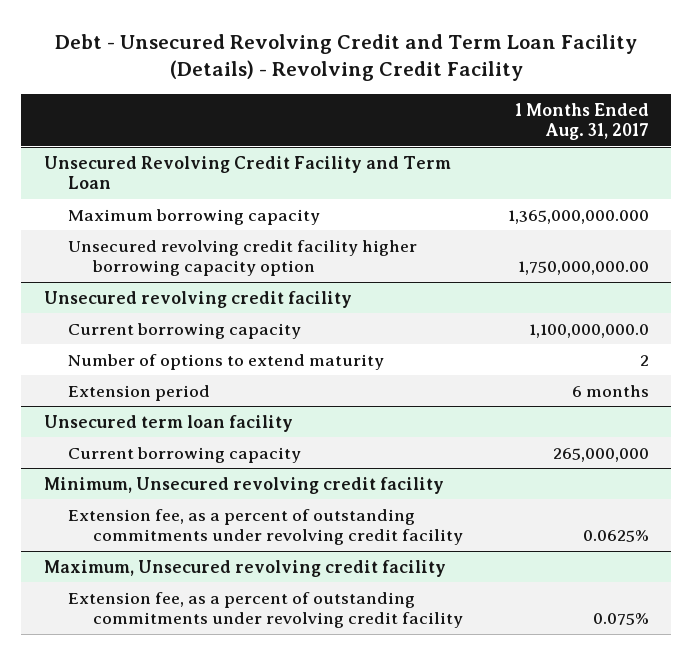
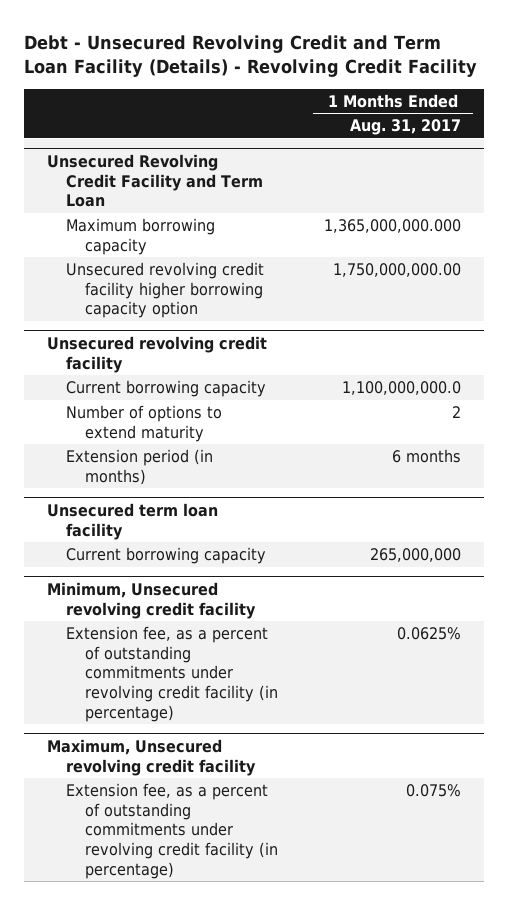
@ Unsecured revolving credit facility
- Extension period | 6 months
+ Extension period (in months) | 6 months
@ Minimum, Unsecured revolving credit facility
- Extension fee, as a percent of outstanding commitments under revolving credit facility | 0.0625%
+ Extension fee, as a percent of outstanding commitments under revolving credit facility (in percentage) | 0.0625%
@ Maximum, Unsecured revolving credit facility
- Extension fee, as a percent of outstanding commitments under revolving credit facility | 0.075%
+ Extension fee, as a percent of outstanding commitments under revolving credit facility (in percentage) | 0.075%

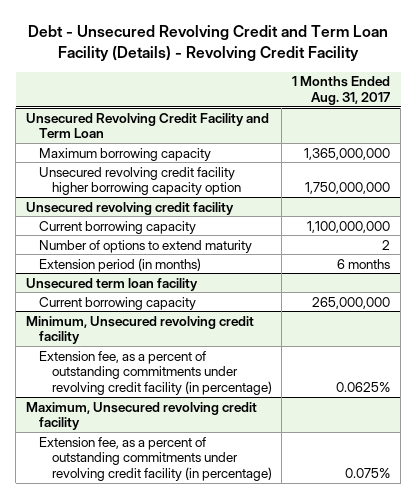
@ Unsecured Revolving Credit Facility and Term Loan
- Maximum borrowing capacity | 1,365,000,000.000
- Unsecured revolving credit facility higher borrowing capacity option | 1,750,000,000.00
+ Maximum borrowing capacity | 1,365,000,000
+ Unsecured revolving credit facility higher borrowing capacity option | 1,750,000,000
@ Unsecured revolving credit facility
- Current borrowing capacity | 1,100,000,000.0
+ Current borrowing capacity | 1,100,000,000

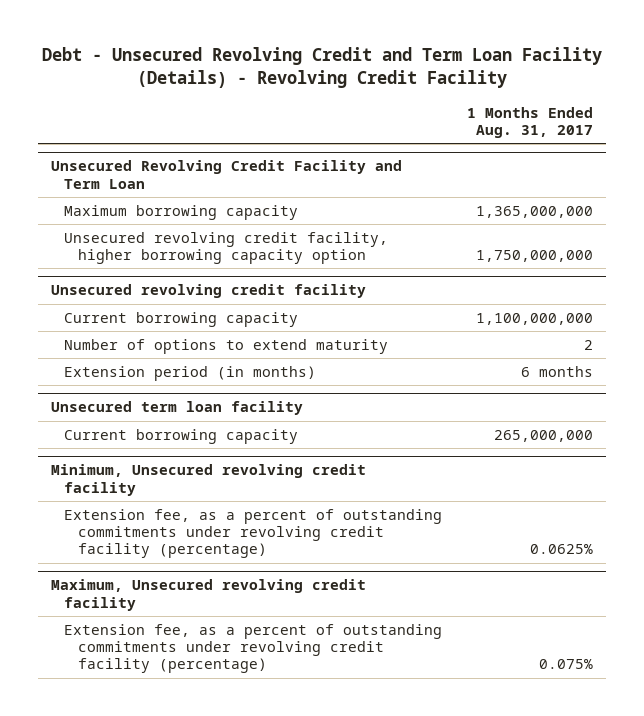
@ Unsecured Revolving Credit Facility and Term Loan
- Unsecured revolving credit facility higher borrowing capacity option | 1,750,000,000
+ Unsecured revolving credit facility, higher borrowing capacity option | 1,750,000,000
@ Minimum, Unsecured revolving credit facility
- Extension fee, as a percent of outstanding commitments under revolving credit facility (in percentage) | 0.0625%
+ Extension fee, as a percent of outstanding commitments under revolving credit facility (percentage) | 0.0625%
@ Maximum, Unsecured revolving credit facility
- Extension fee, as a percent of outstanding commitments under revolving credit facility (in percentage) | 0.075%
+ Extension fee, as a percent of outstanding commitments under revolving credit facility (percentage) | 0.075%

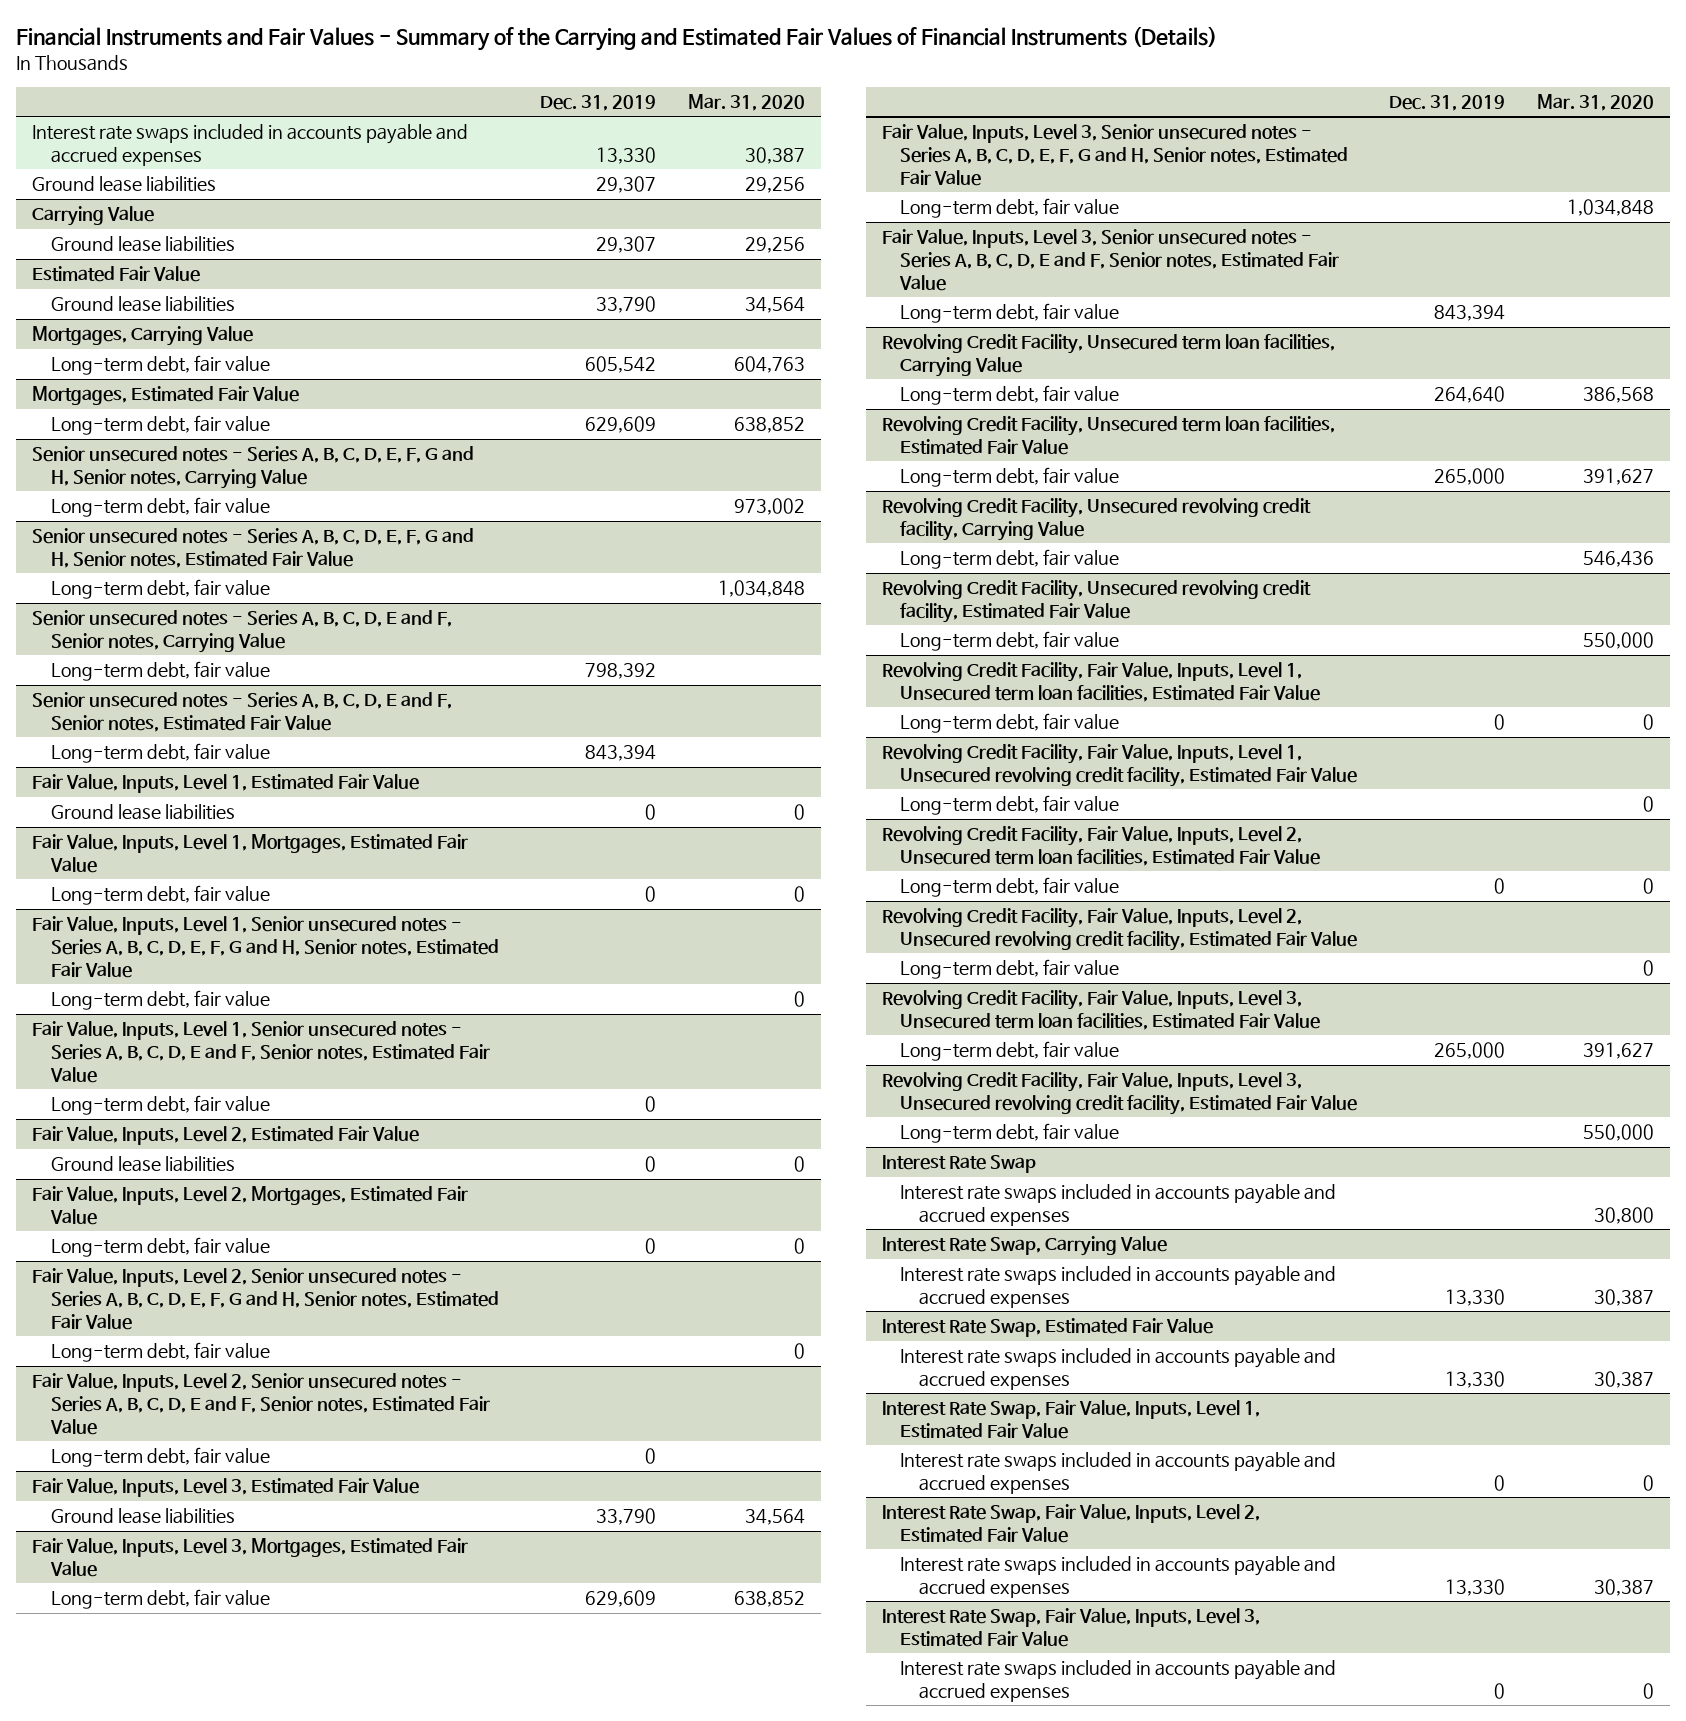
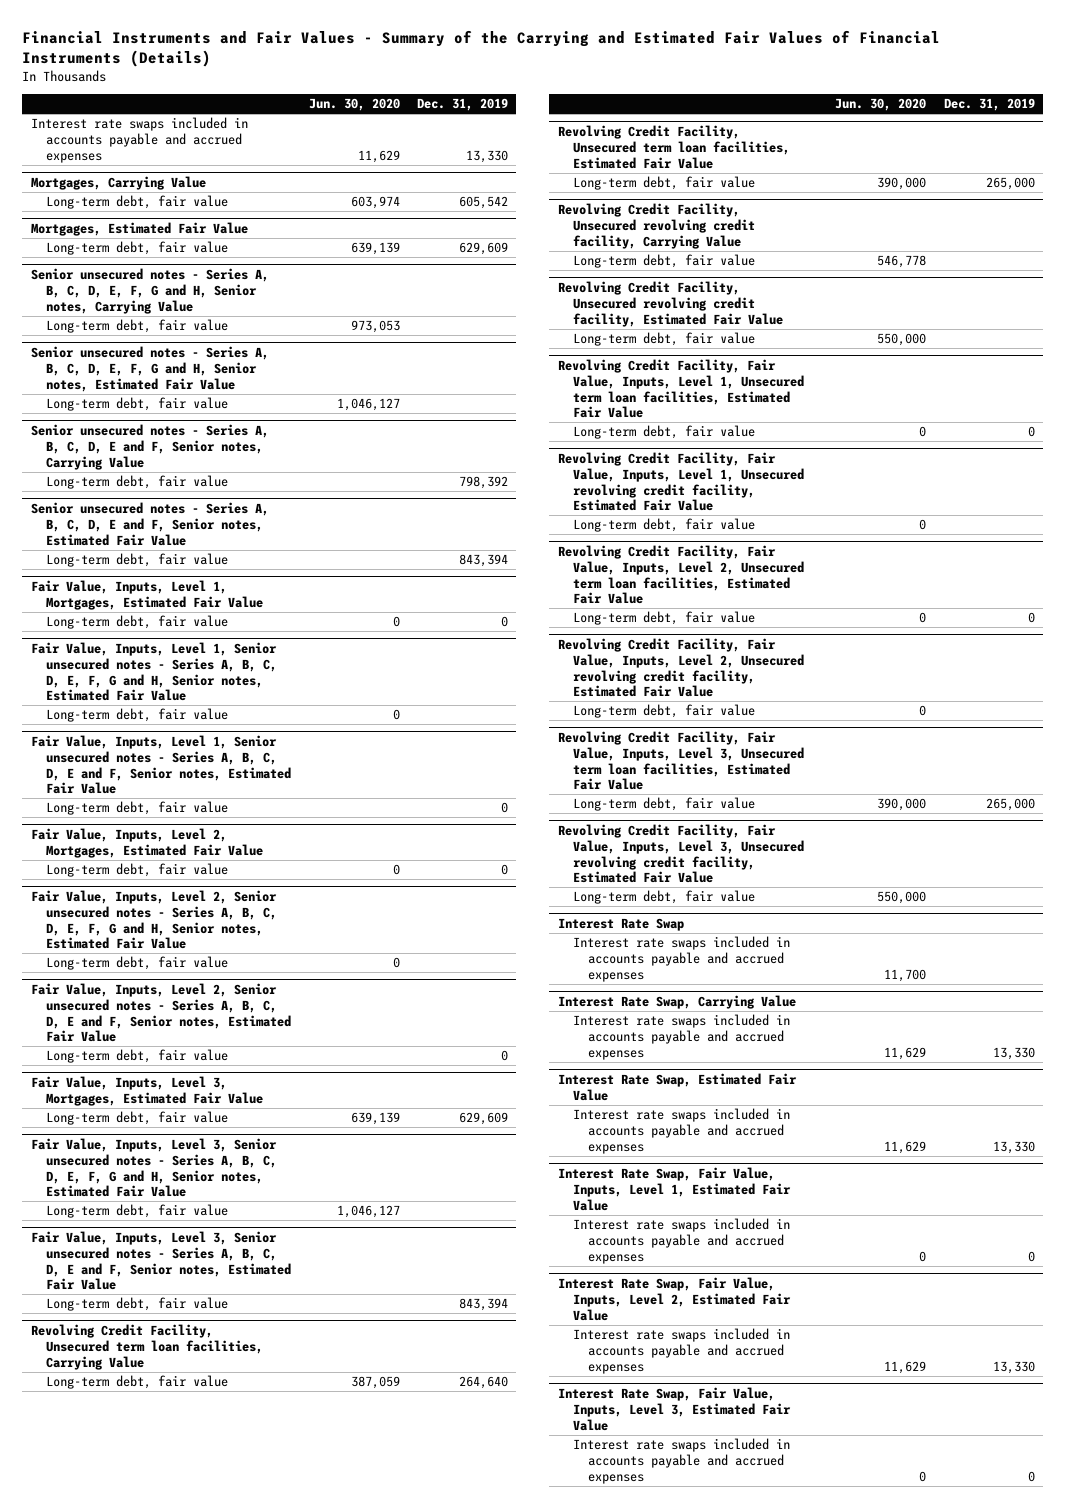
- | Dec. 31, 2019 | Mar. 31, 2020
+ | Jun. 30, 2020 | Dec. 31, 2019
- Ground lease liabilities | 29,307 | 29,256
- Carrying Value
- Ground lease liabilities | 29,307 | 29,256
- Estimated Fair Value
- Ground lease liabilities | 33,790 | 34,564
- Fair Value, Inputs, Level 1, Estimated Fair Value
- Ground lease liabilities | 0 | 0
- Fair Value, Inputs, Level 2, Estimated Fair Value
- Ground lease liabilities | 0 | 0
- Fair Value, Inputs, Level 3, Estimated Fair Value
- Ground lease liabilities | 33,790 | 34,564

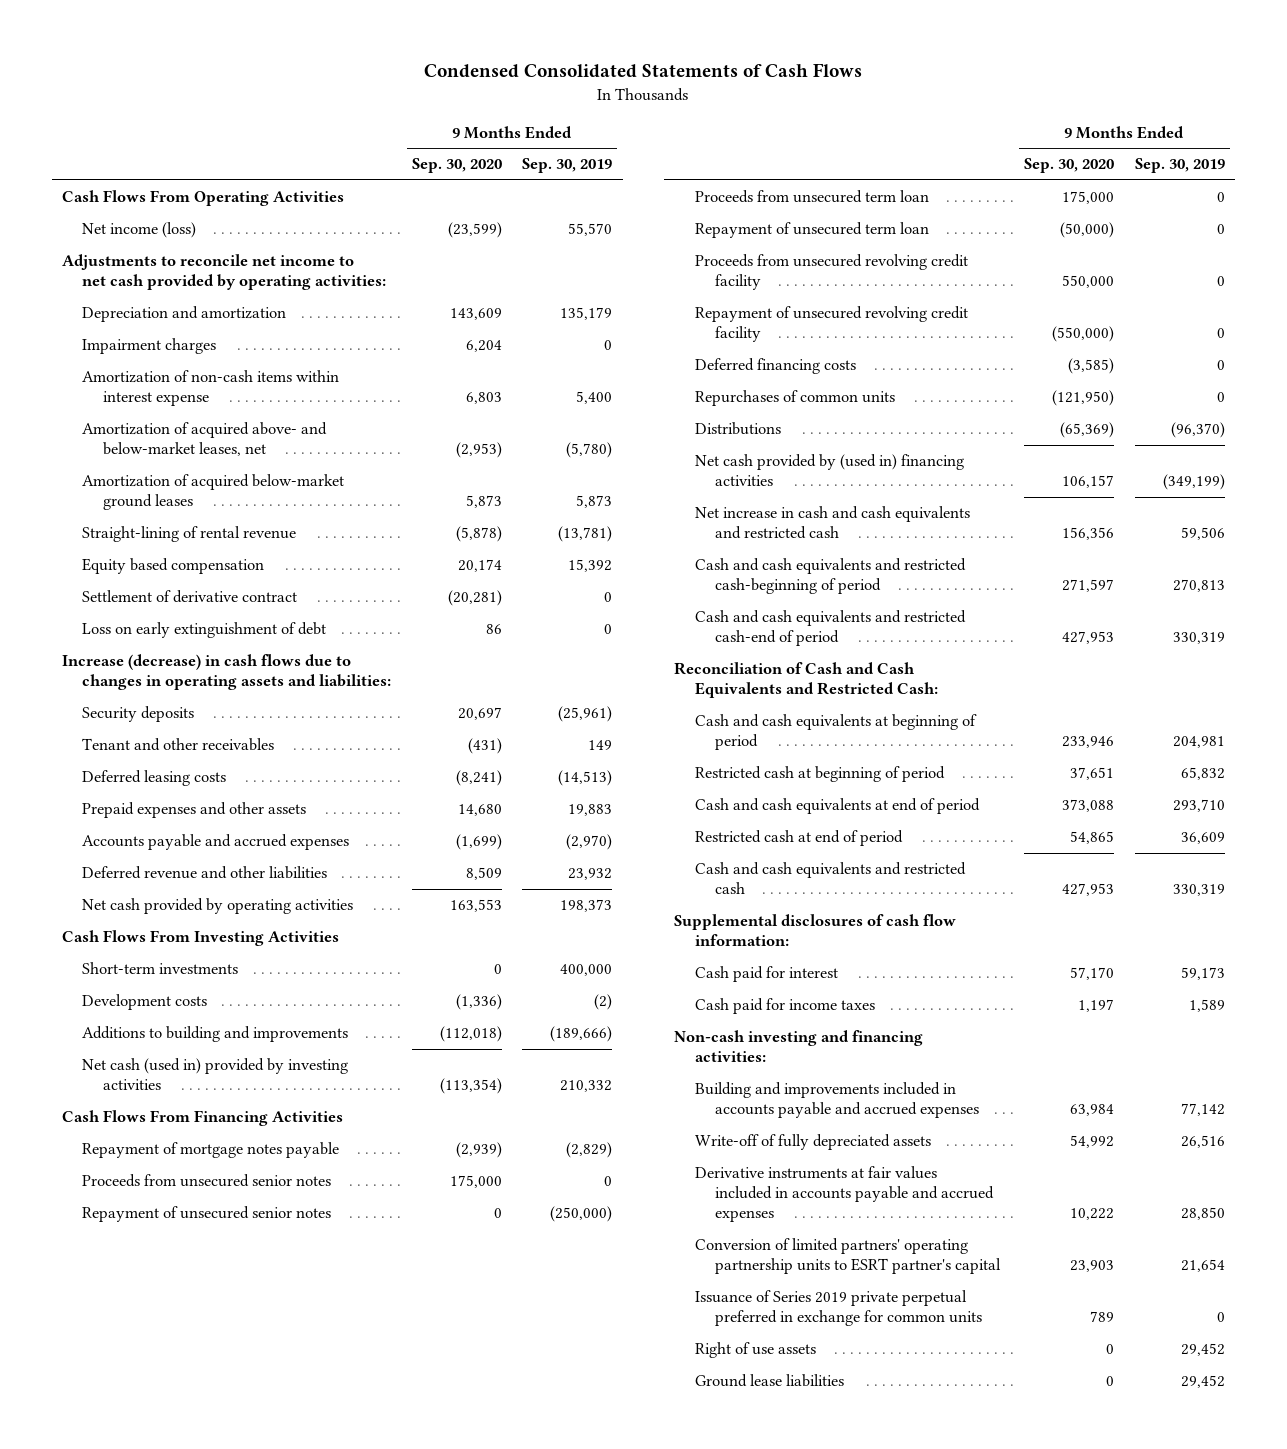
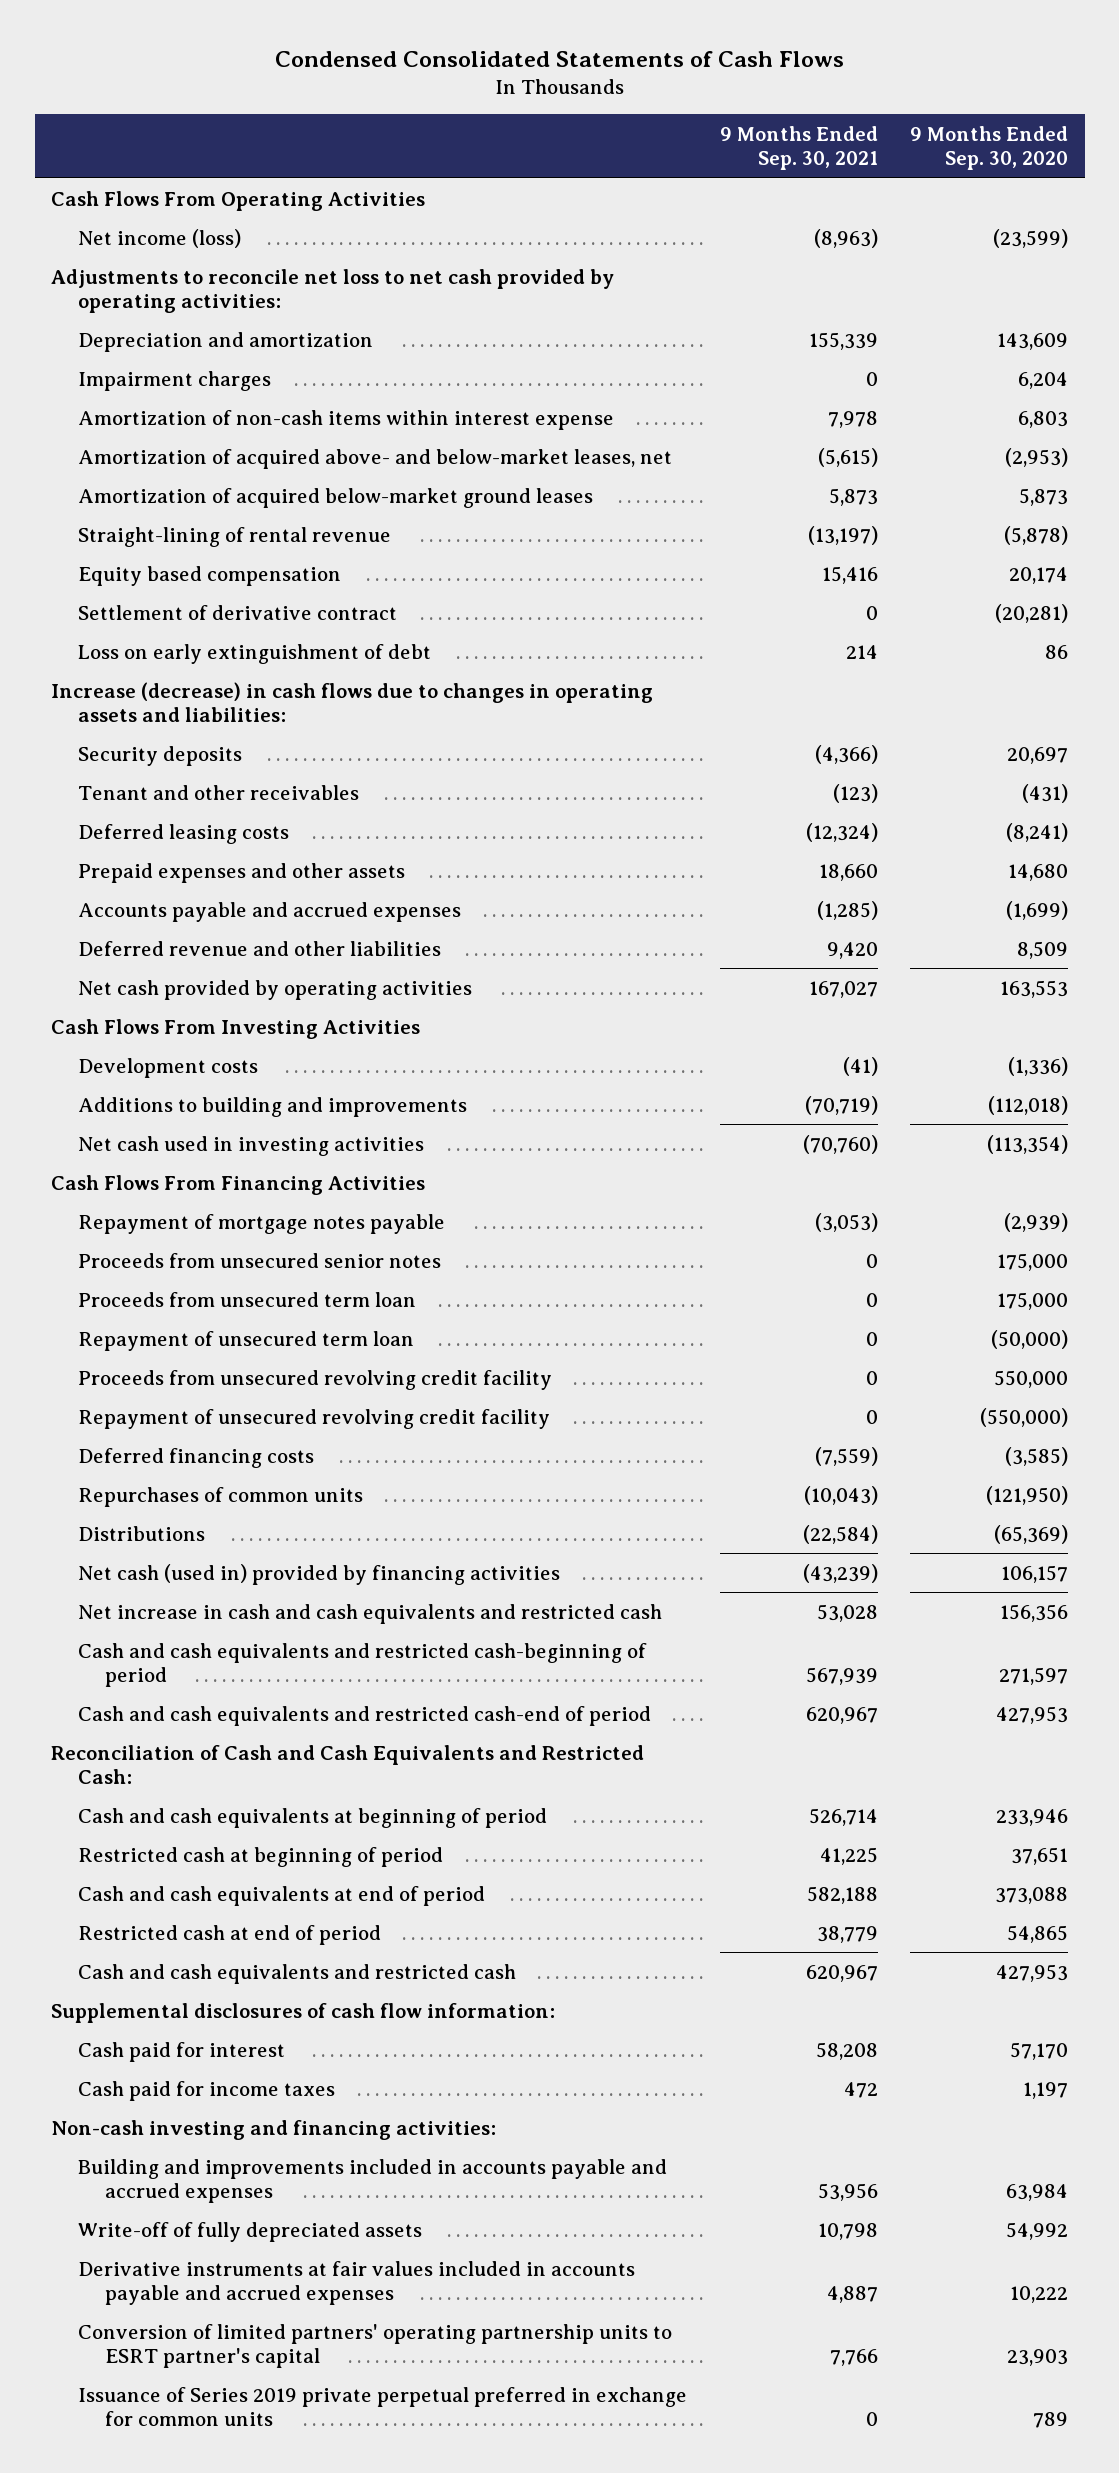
- | 9 Months Ended Sep. 30, 2020 | 9 Months Ended Sep. 30, 2019
+ | 9 Months Ended Sep. 30, 2021 | 9 Months Ended Sep. 30, 2020
- Adjustments to reconcile net income to net cash provided by operating activities:
+ Adjustments to reconcile net loss to net cash provided by operating activities:
- Short-term investments | 0 | 400,000
- Net cash (used in) provided by investing activities | (113,354) | 210,332
+ Net cash used in investing activities | (70,760) | (113,354)
- Repayment of unsecured senior notes | 0 | (250,000)
- Net cash provided by (used in) financing activities | 106,157 | (349,199)
+ Net cash (used in) provided by financing activities | (43,239) | 106,157
- Right of use assets | 0 | 29,452
- Ground lease liabilities | 0 | 29,452

